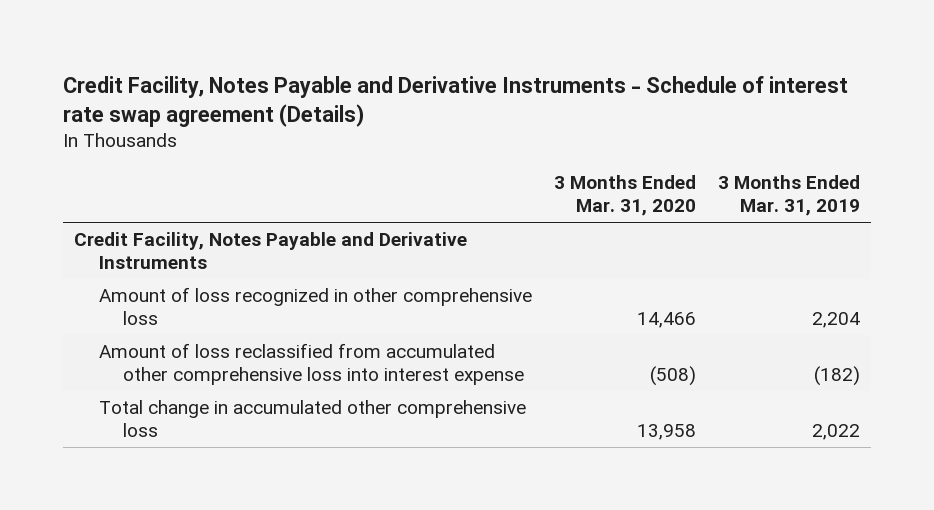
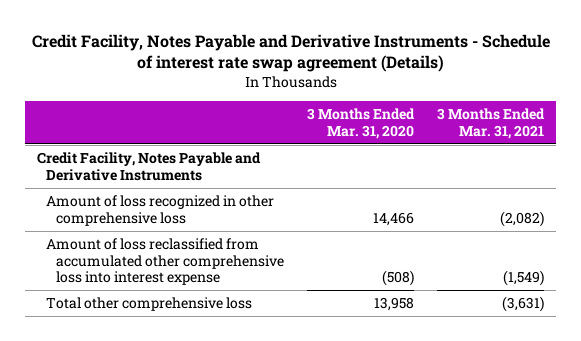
- | 3 Months Ended Mar. 31, 2020 | 3 Months Ended Mar. 31, 2019
+ | 3 Months Ended Mar. 31, 2020 | 3 Months Ended Mar. 31, 2021
- Total change in accumulated other comprehensive loss | 13,958 | 2,022
+ Total other comprehensive loss | 13,958 | (3,631)

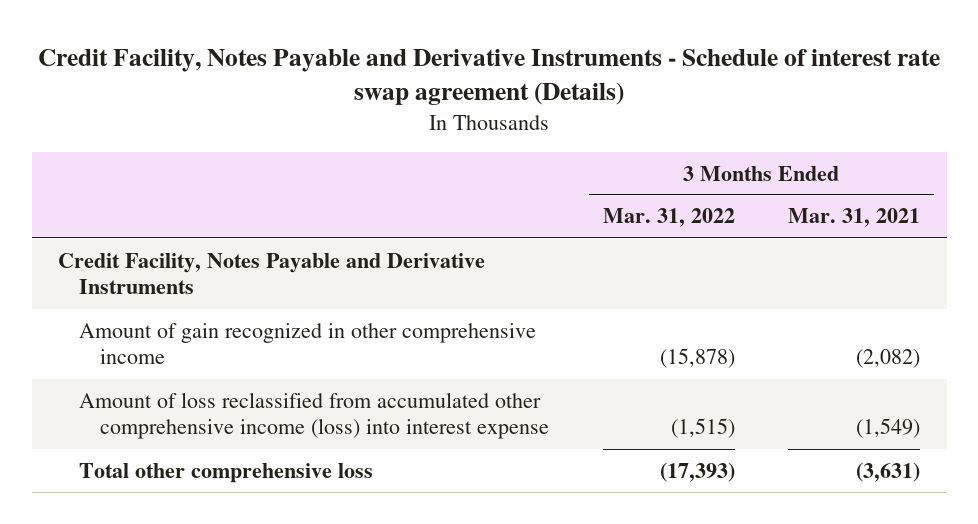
- | 3 Months Ended Mar. 31, 2020 | 3 Months Ended Mar. 31, 2021
+ | 3 Months Ended Mar. 31, 2022 | 3 Months Ended Mar. 31, 2021
- Amount of loss recognized in other comprehensive loss | 14,466 | (2,082)
- Amount of loss reclassified from accumulated other comprehensive loss into interest expense | (508) | (1,549)
+ Amount of gain recognized in other comprehensive income | (15,878) | (2,082)
+ Amount of loss reclassified from accumulated other comprehensive income (loss) into interest expense | (1,515) | (1,549)

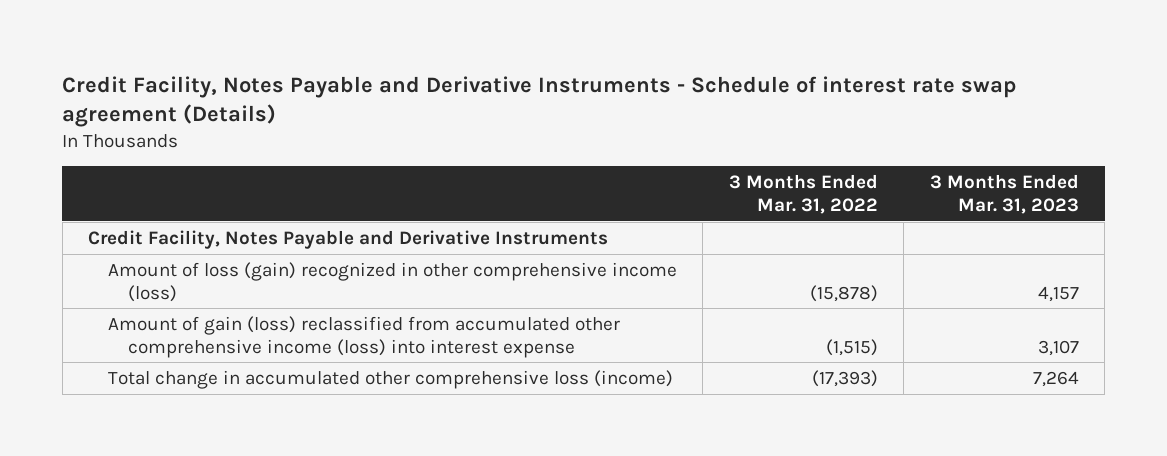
- | 3 Months Ended Mar. 31, 2022 | 3 Months Ended Mar. 31, 2021
+ | 3 Months Ended Mar. 31, 2022 | 3 Months Ended Mar. 31, 2023
- Amount of gain recognized in other comprehensive income | (15,878) | (2,082)
- Amount of loss reclassified from accumulated other comprehensive income (loss) into interest expense | (1,515) | (1,549)
- Total other comprehensive loss | (17,393) | (3,631)
+ Amount of loss (gain) recognized in other comprehensive income (loss) | (15,878) | 4,157
+ Amount of gain (loss) reclassified from accumulated other comprehensive income (loss) into interest expense | (1,515) | 3,107
+ Total change in accumulated other comprehensive loss (income) | (17,393) | 7,264

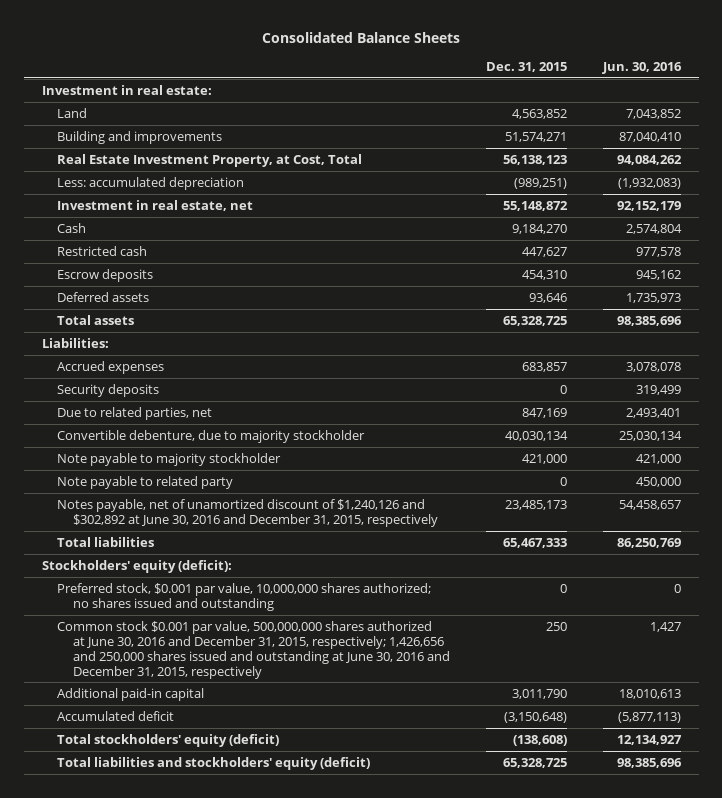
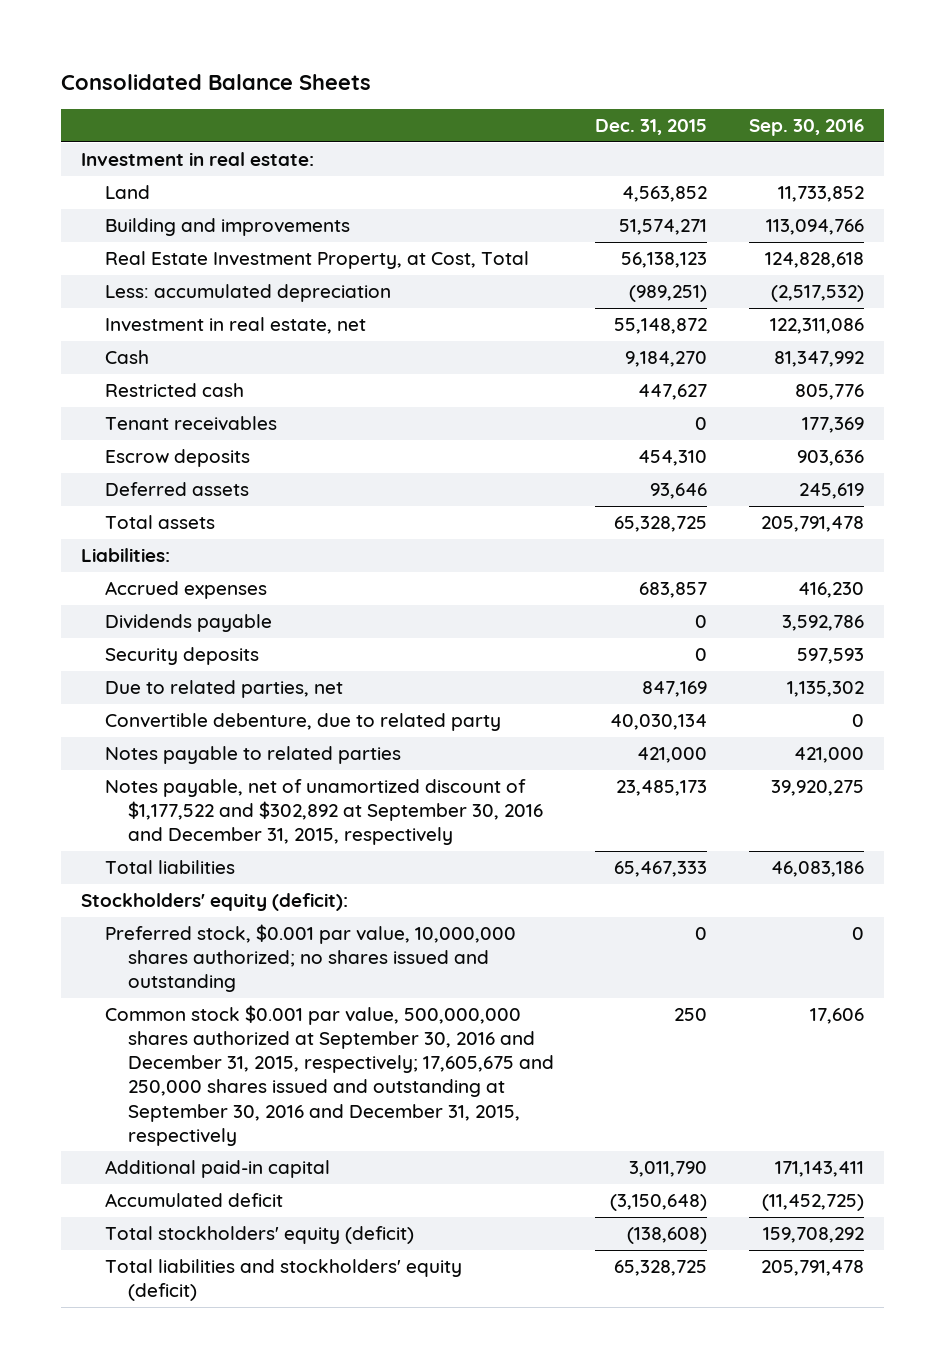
- | Dec. 31, 2015 | Jun. 30, 2016
+ | Dec. 31, 2015 | Sep. 30, 2016
+ Tenant receivables | 0 | 177,369
+ Dividends payable | 0 | 3,592,786
- Convertible debenture, due to majority stockholder | 40,030,134 | 25,030,134
- Note payable to majority stockholder | 421,000 | 421,000
- Note payable to related party | 0 | 450,000
- Notes payable, net of unamortized discount of $1,240,126 and $302,892 at June 30, 2016 and December 31, 2015, respectively | 23,485,173 | 54,458,657
+ Convertible debenture, due to related party | 40,030,134 | 0
+ Notes payable to related parties | 421,000 | 421,000
+ Notes payable, net of unamortized discount of $1,177,522 and $302,892 at September 30, 2016 and December 31, 2015, respectively | 23,485,173 | 39,920,275
- Common stock $0.001 par value, 500,000,000 shares authorized at June 30, 2016 and December 31, 2015, respectively; 1,426,656 and 250,000 shares issued and outstanding at June 30, 2016 and December 31, 2015, respectively | 250 | 1,427
+ Common stock $0.001 par value, 500,000,000 shares authorized at September 30, 2016 and December 31, 2015, respectively; 17,605,675 and 250,000 shares issued and outstanding at September 30, 2016 and December 31, 2015, respectively | 250 | 17,606

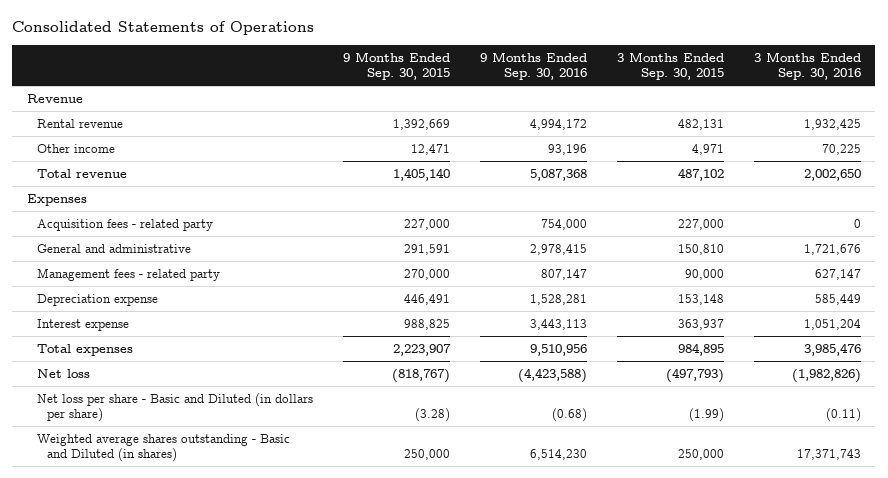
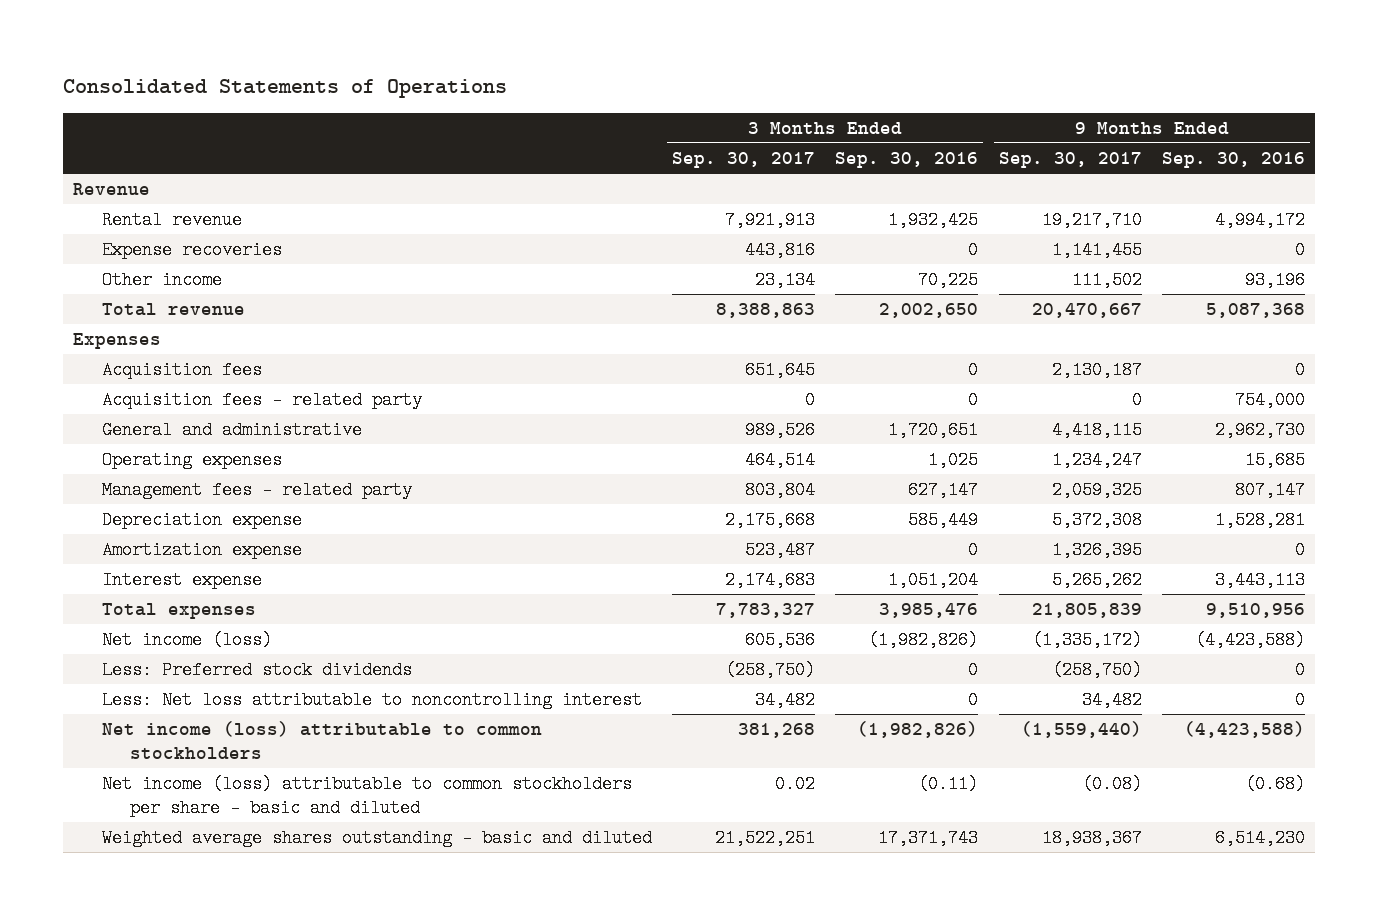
- | 9 Months Ended Sep. 30, 2015 | 9 Months Ended Sep. 30, 2016 | 3 Months Ended Sep. 30, 2015 | 3 Months Ended Sep. 30, 2016
+ | 3 Months Ended Sep. 30, 2017 | 3 Months Ended Sep. 30, 2016 | 9 Months Ended Sep. 30, 2017 | 9 Months Ended Sep. 30, 2016
+ Expense recoveries | 443,816 | 0 | 1,141,455 | 0
+ Acquisition fees | 651,645 | 0 | 2,130,187 | 0
- General and administrative | 291,591 | 2,978,415 | 150,810 | 1,721,676
+ General and administrative | 989,526 | 1,720,651 | 4,418,115 | 2,962,730
+ Operating expenses | 464,514 | 1,025 | 1,234,247 | 15,685
+ Amortization expense | 523,487 | 0 | 1,326,395 | 0
- Net loss | (818,767) | (4,423,588) | (497,793) | (1,982,826)
- Net loss per share - Basic and Diluted (in dollars per share) | (3.28) | (0.68) | (1.99) | (0.11)
- Weighted average shares outstanding - Basic and Diluted (in shares) | 250,000 | 6,514,230 | 250,000 | 17,371,743
+ Net income (loss) | 605,536 | (1,982,826) | (1,335,172) | (4,423,588)
+ Less: Preferred stock dividends | (258,750) | 0 | (258,750) | 0
+ Less: Net loss attributable to noncontrolling interest | 34,482 | 0 | 34,482 | 0
+ Net income (loss) attributable to common stockholders | 381,268 | (1,982,826) | (1,559,440) | (4,423,588)
+ Net income (loss) attributable to common stockholders per share - basic and diluted | 0.02 | (0.11) | (0.08) | (0.68)
+ Weighted average shares outstanding - basic and diluted | 21,522,251 | 17,371,743 | 18,938,367 | 6,514,230

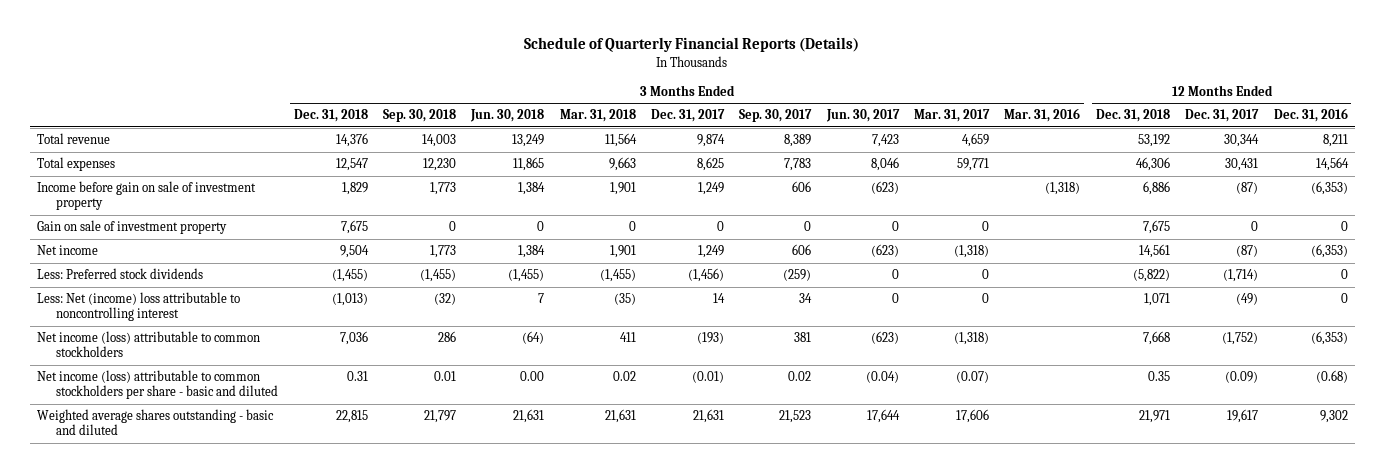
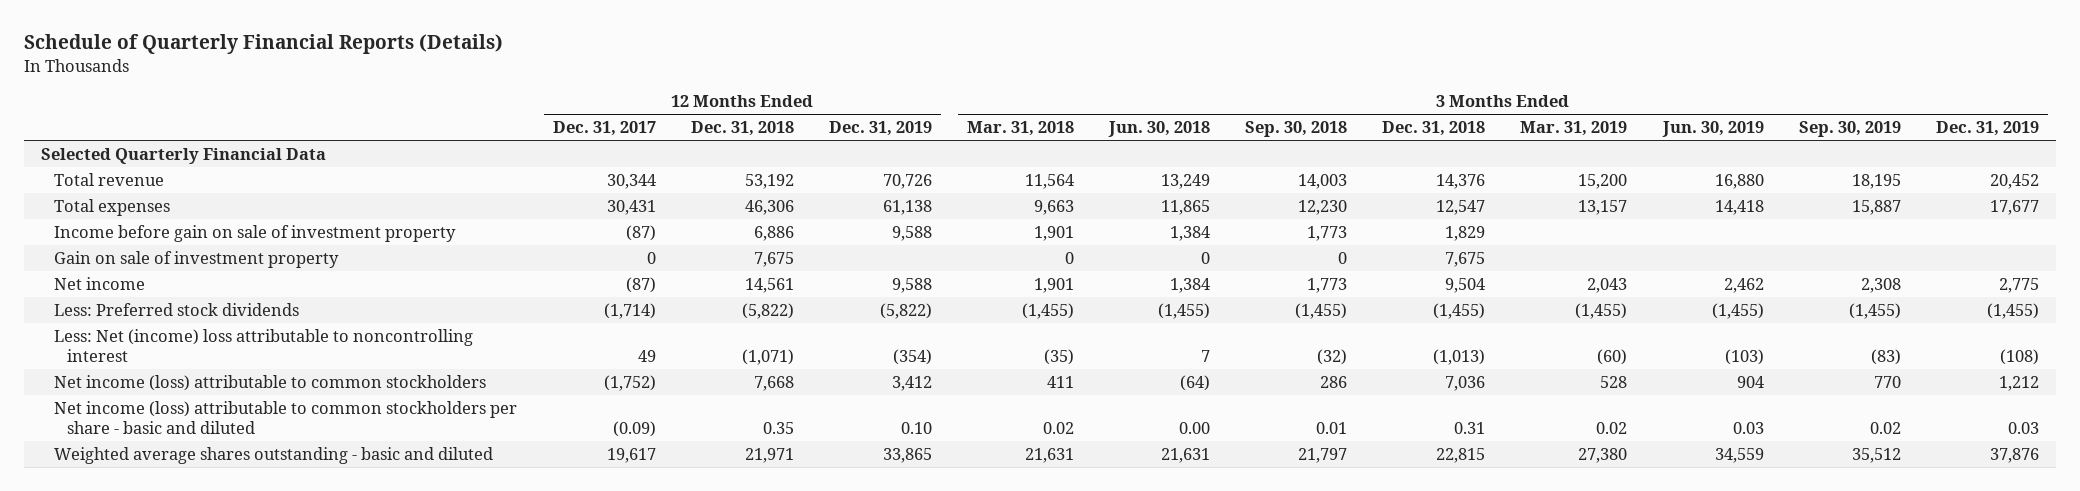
- | 3 Months Ended Dec. 31, 2018 | 3 Months Ended Sep. 30, 2018 | 3 Months Ended Jun. 30, 2018 | 3 Months Ended Mar. 31, 2018 | 3 Months Ended Dec. 31, 2017 | 3 Months Ended Sep. 30, 2017 | 3 Months Ended Jun. 30, 2017 | 3 Months Ended Mar. 31, 2017 | 3 Months Ended Mar. 31, 2016 | 12 Months Ended Dec. 31, 2018 | 12 Months Ended Dec. 31, 2017 | 12 Months Ended Dec. 31, 2016
+ | 12 Months Ended Dec. 31, 2017 | 12 Months Ended Dec. 31, 2018 | 12 Months Ended Dec. 31, 2019 | 3 Months Ended Mar. 31, 2018 | 3 Months Ended Jun. 30, 2018 | 3 Months Ended Sep. 30, 2018 | 3 Months Ended Dec. 31, 2018 | 3 Months Ended Mar. 31, 2019 | 3 Months Ended Jun. 30, 2019 | 3 Months Ended Sep. 30, 2019 | 3 Months Ended Dec. 31, 2019
+ Selected Quarterly Financial Data
- Less: Net (income) loss attributable to noncontrolling interest | (1,013) | (32) | 7 | (35) | 14 | 34 | 0 | 0 | | 1,071 | (49) | 0
+ Less: Net (income) loss attributable to noncontrolling interest | 49 | (1,071) | (354) | (35) | 7 | (32) | (1,013) | (60) | (103) | (83) | (108)

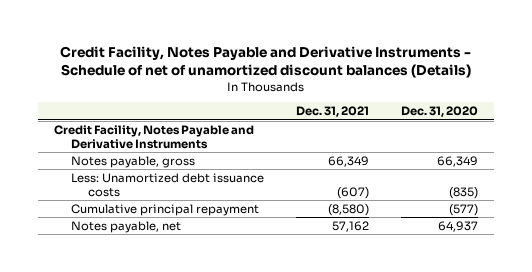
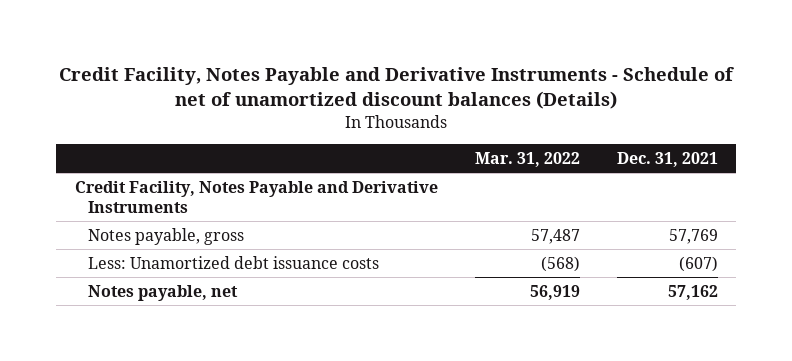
- | Dec. 31, 2021 | Dec. 31, 2020
+ | Mar. 31, 2022 | Dec. 31, 2021
- Notes payable, gross | 66,349 | 66,349
+ Notes payable, gross | 57,487 | 57,769
- Cumulative principal repayment | (8,580) | (577)

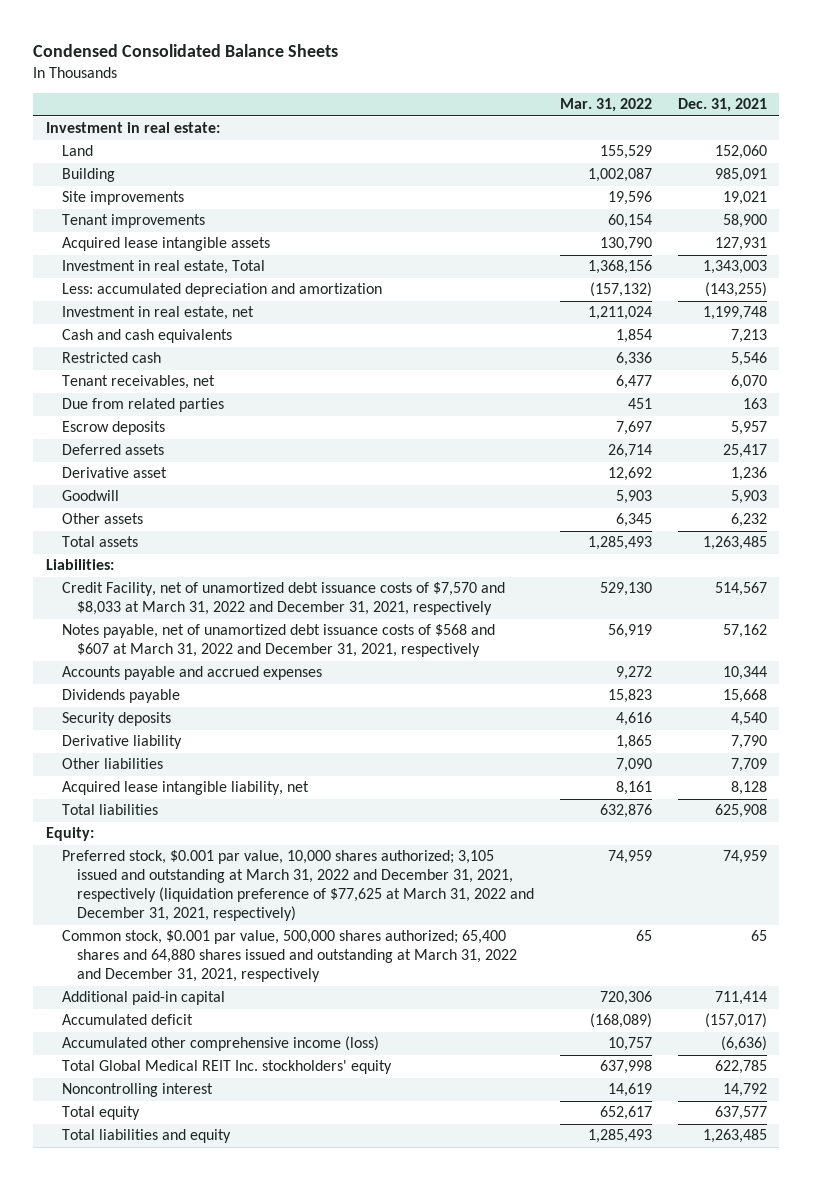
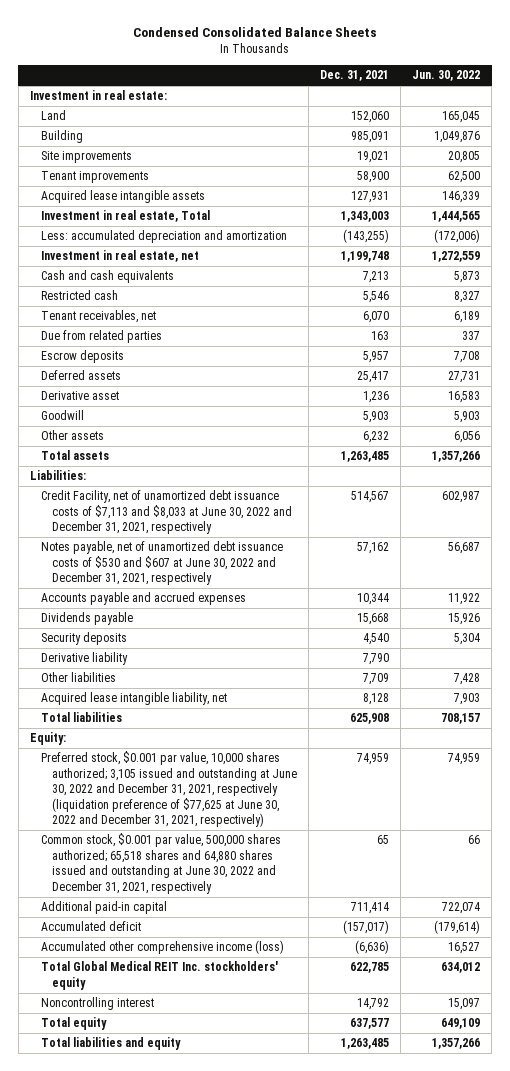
- | Mar. 31, 2022 | Dec. 31, 2021
+ | Dec. 31, 2021 | Jun. 30, 2022
- Credit Facility, net of unamortized debt issuance costs of $7,570 and $8,033 at March 31, 2022 and December 31, 2021, respectively | 529,130 | 514,567
- Notes payable, net of unamortized debt issuance costs of $568 and $607 at March 31, 2022 and December 31, 2021, respectively | 56,919 | 57,162
+ Credit Facility, net of unamortized debt issuance costs of $7,113 and $8,033 at June 30, 2022 and December 31, 2021, respectively | 514,567 | 602,987
+ Notes payable, net of unamortized debt issuance costs of $530 and $607 at June 30, 2022 and December 31, 2021, respectively | 57,162 | 56,687
- Preferred stock, $0.001 par value, 10,000 shares authorized; 3,105 issued and outstanding at March 31, 2022 and December 31, 2021, respectively (liquidation preference of $77,625 at March 31, 2022 and December 31, 2021, respectively) | 74,959 | 74,959
- Common stock, $0.001 par value, 500,000 shares authorized; 65,400 shares and 64,880 shares issued and outstanding at March 31, 2022 and December 31, 2021, respectively | 65 | 65
+ Preferred stock, $0.001 par value, 10,000 shares authorized; 3,105 issued and outstanding at June 30, 2022 and December 31, 2021, respectively (liquidation preference of $77,625 at June 30, 2022 and December 31, 2021, respectively) | 74,959 | 74,959
+ Common stock, $0.001 par value, 500,000 shares authorized; 65,518 shares and 64,880 shares issued and outstanding at June 30, 2022 and December 31, 2021, respectively | 65 | 66

